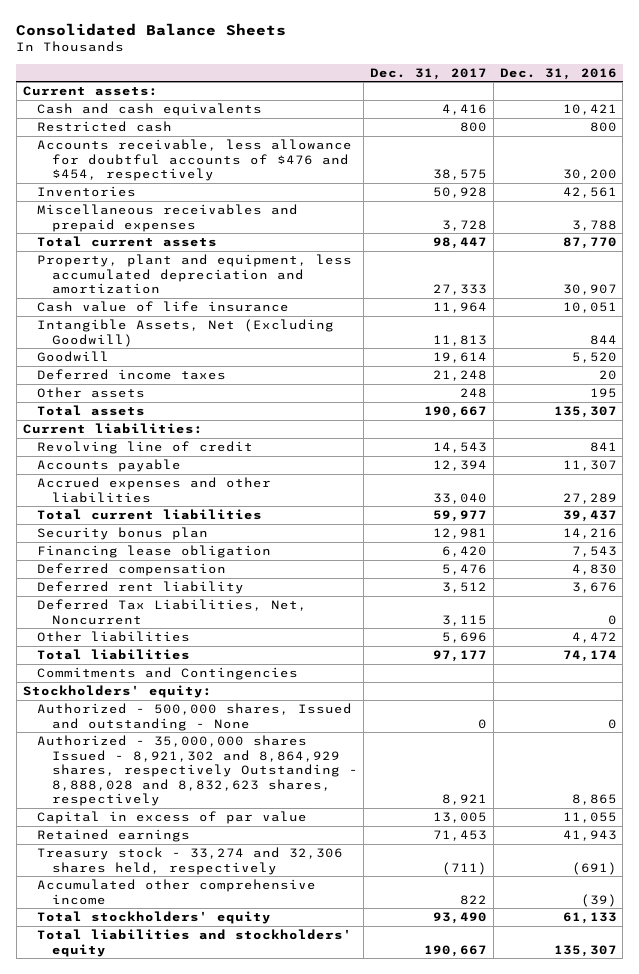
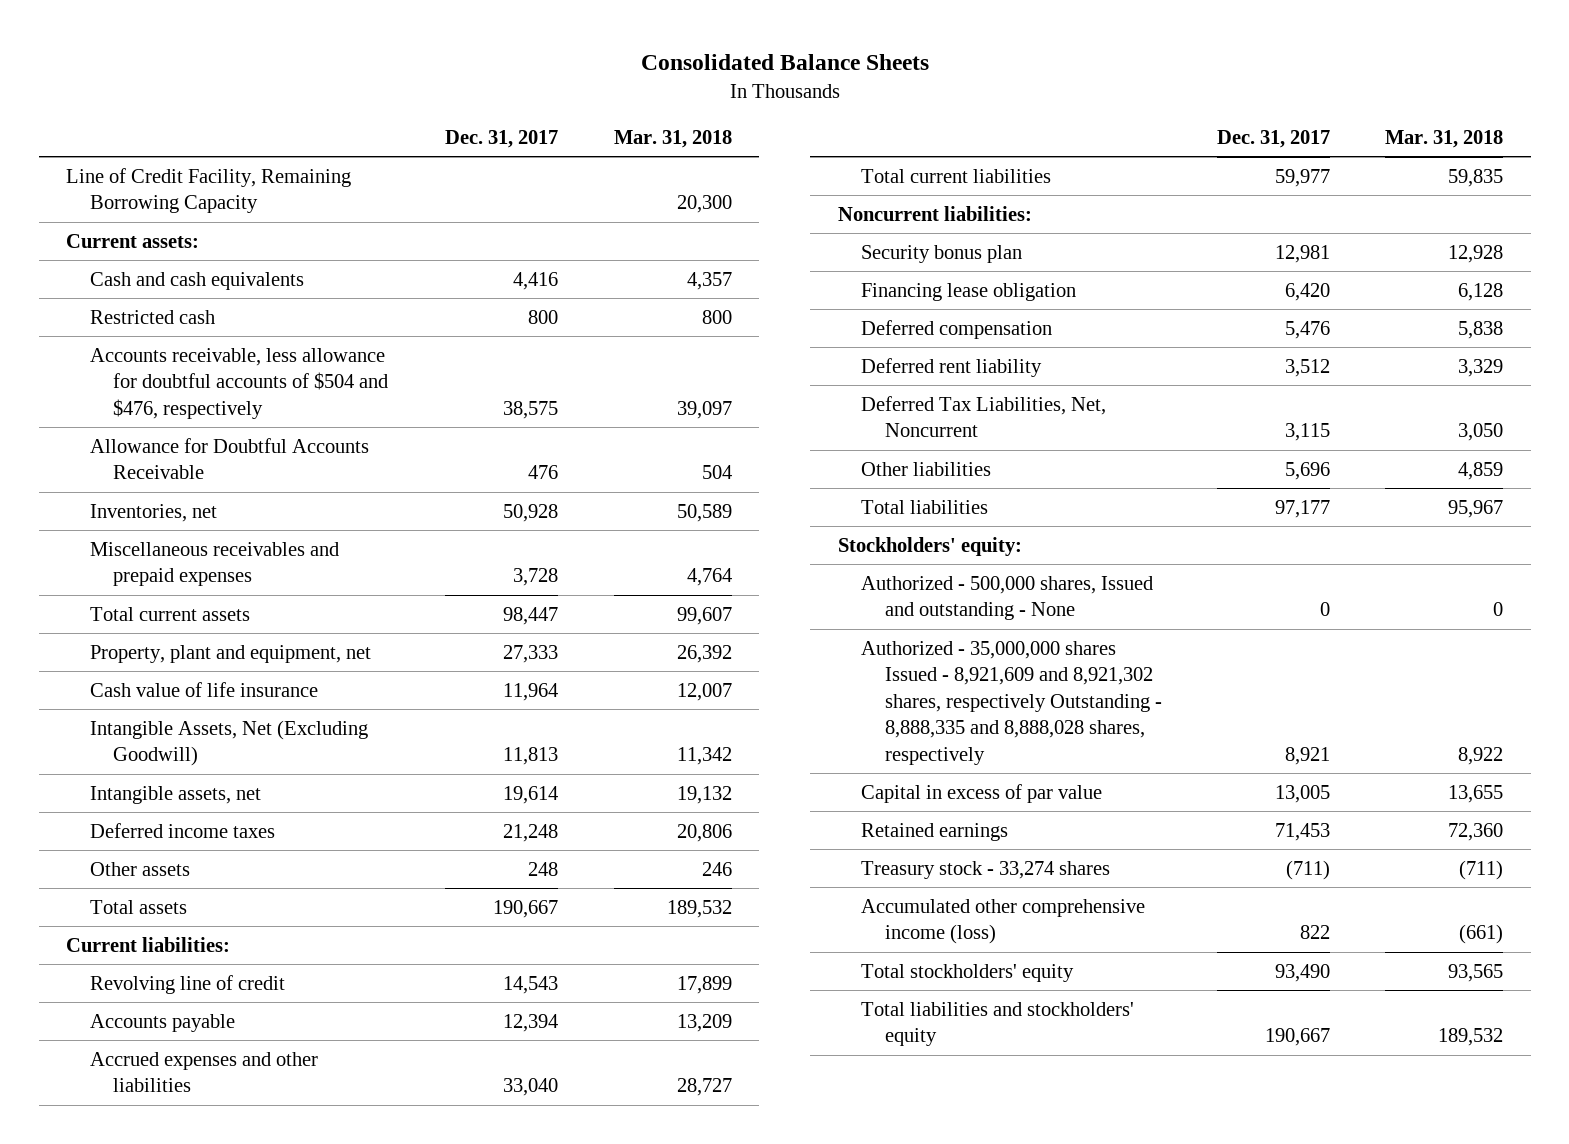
- | Dec. 31, 2017 | Dec. 31, 2016
+ | Dec. 31, 2017 | Mar. 31, 2018
+ Line of Credit Facility, Remaining Borrowing Capacity | | 20,300
- Accounts receivable, less allowance for doubtful accounts of $476 and $454, respectively | 38,575 | 30,200
- Inventories | 50,928 | 42,561
+ Accounts receivable, less allowance for doubtful accounts of $504 and $476, respectively | 38,575 | 39,097
+ Allowance for Doubtful Accounts Receivable | 476 | 504
+ Inventories, net | 50,928 | 50,589
- Property, plant and equipment, less accumulated depreciation and amortization | 27,333 | 30,907
+ Property, plant and equipment, net | 27,333 | 26,392
- Goodwill | 19,614 | 5,520
+ Intangible assets, net | 19,614 | 19,132
+ Noncurrent liabilities:
- Commitments and Contingencies
- Authorized - 35,000,000 shares Issued - 8,921,302 and 8,864,929 shares, respectively Outstanding - 8,888,028 and 8,832,623 shares, respectively | 8,921 | 8,865
+ Authorized - 35,000,000 shares Issued - 8,921,609 and 8,921,302 shares, respectively Outstanding - 8,888,335 and 8,888,028 shares, respectively | 8,921 | 8,922
- Treasury stock - 33,274 and 32,306 shares held, respectively | (711) | (691)
- Accumulated other comprehensive income | 822 | (39)
+ Treasury stock - 33,274 shares | (711) | (711)
+ Accumulated other comprehensive income (loss) | 822 | (661)

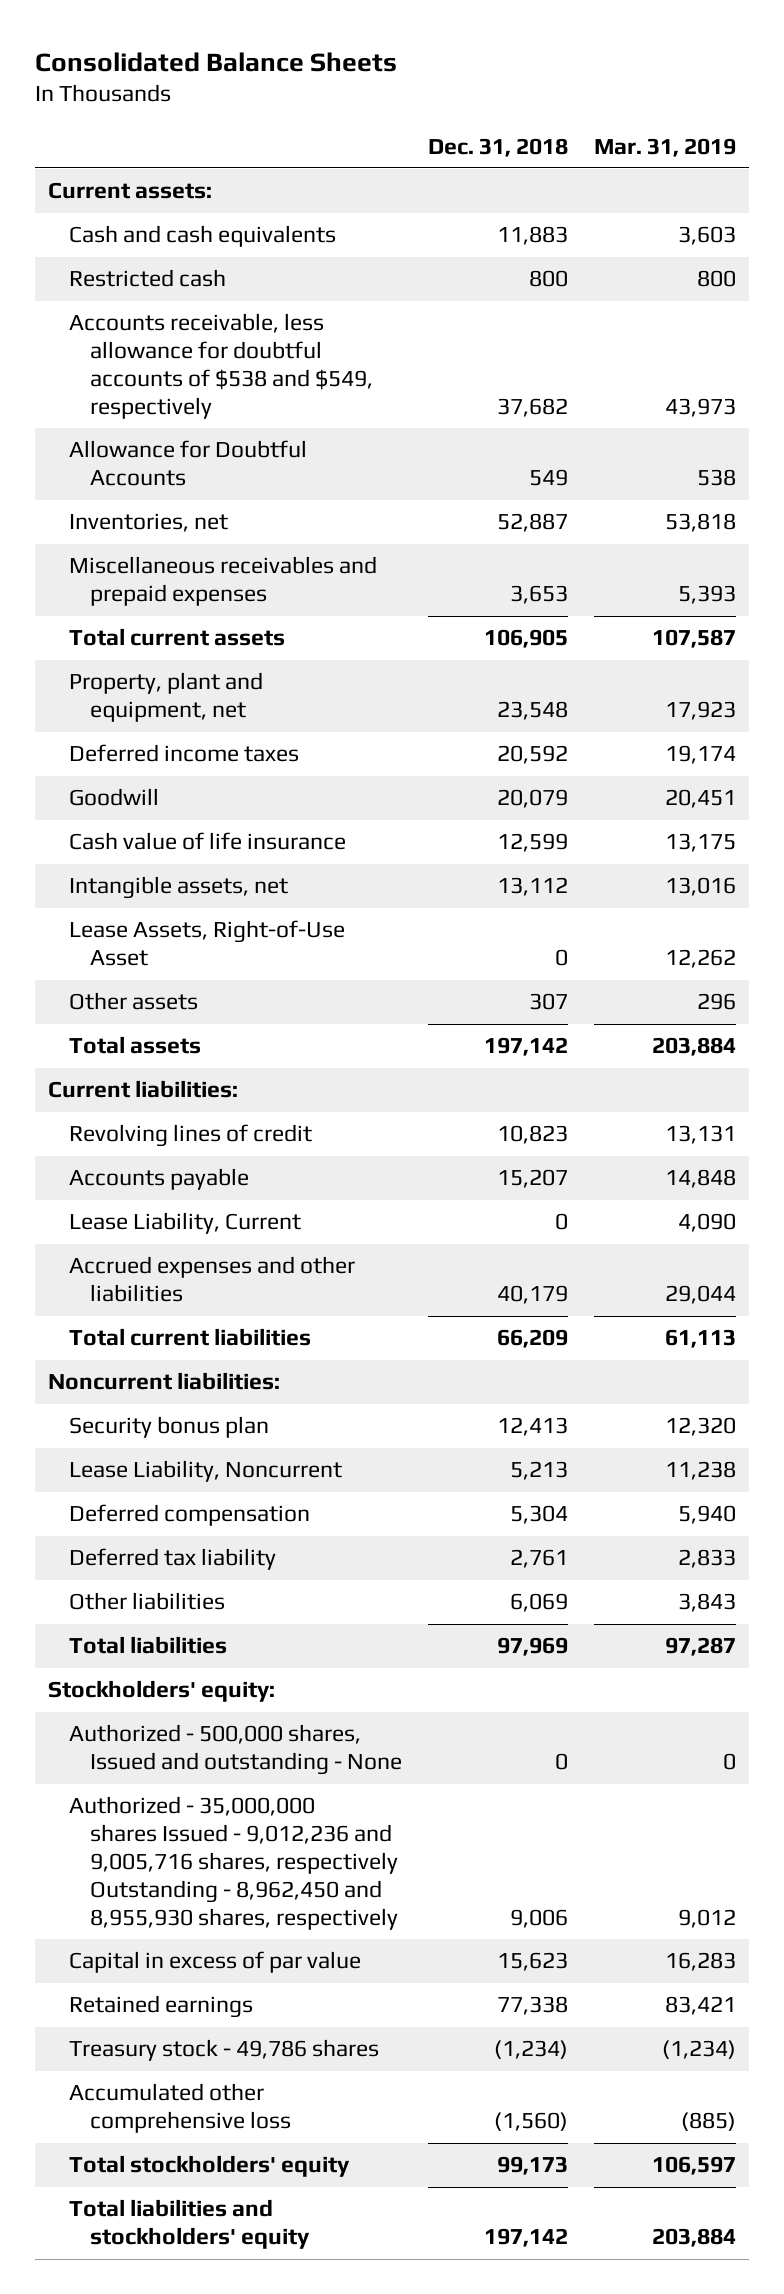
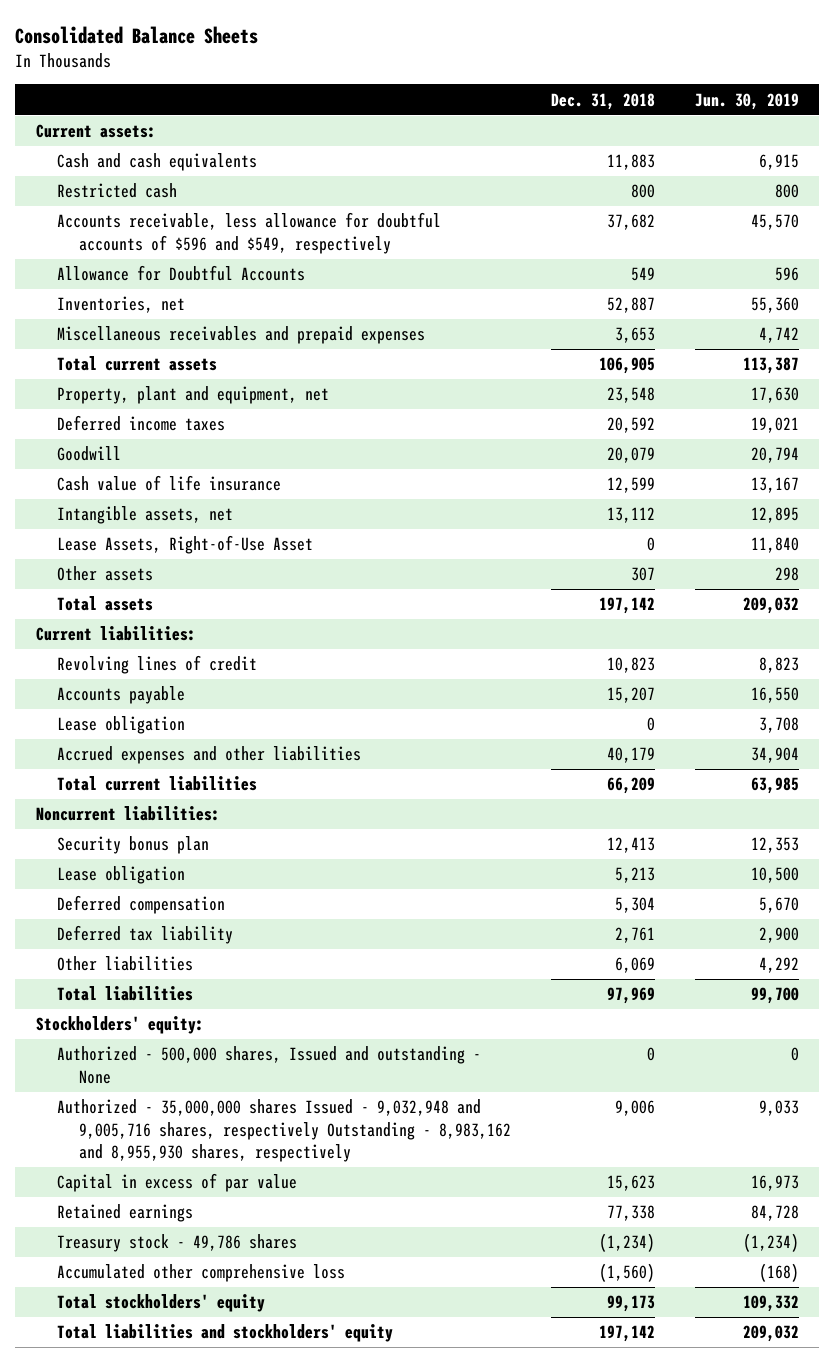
- | Dec. 31, 2018 | Mar. 31, 2019
+ | Dec. 31, 2018 | Jun. 30, 2019
- Accounts receivable, less allowance for doubtful accounts of $538 and $549, respectively | 37,682 | 43,973
+ Accounts receivable, less allowance for doubtful accounts of $596 and $549, respectively | 37,682 | 45,570
- Lease Liability, Current | 0 | 4,090
+ Lease obligation | 0 | 3,708
- Lease Liability, Noncurrent | 5,213 | 11,238
+ Lease obligation | 5,213 | 10,500
- Authorized - 35,000,000 shares Issued - 9,012,236 and 9,005,716 shares, respectively Outstanding - 8,962,450 and 8,955,930 shares, respectively | 9,006 | 9,012
+ Authorized - 35,000,000 shares Issued - 9,032,948 and 9,005,716 shares, respectively Outstanding - 8,983,162 and 8,955,930 shares, respectively | 9,006 | 9,033

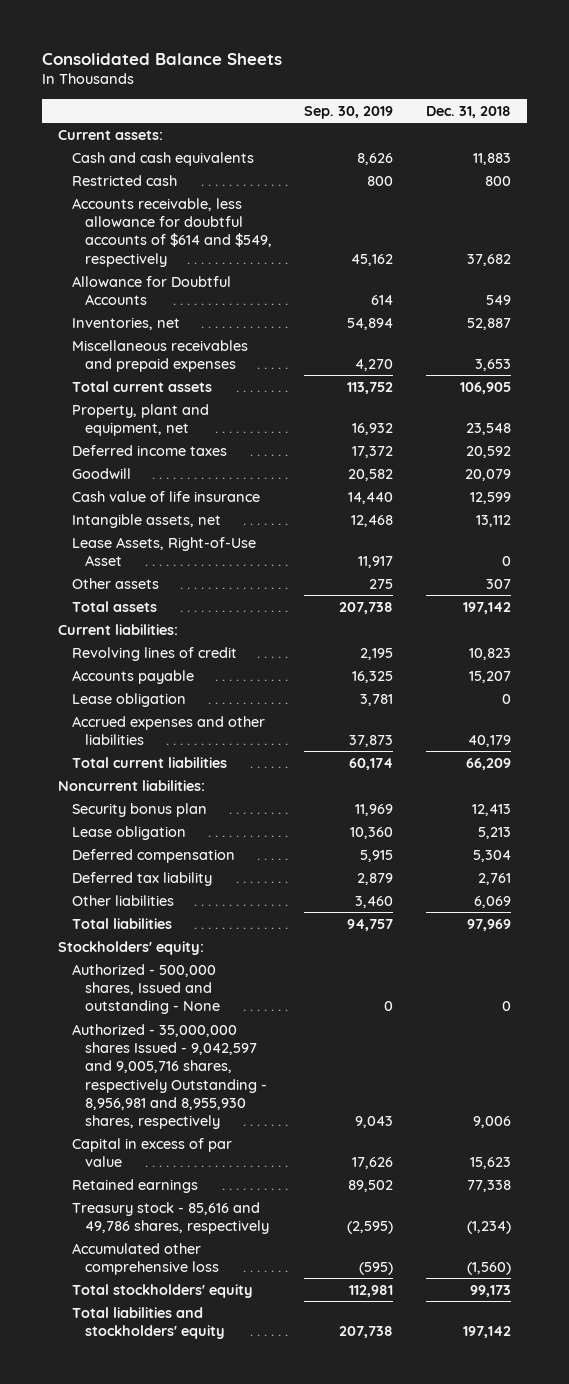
- | Dec. 31, 2018 | Jun. 30, 2019
+ | Sep. 30, 2019 | Dec. 31, 2018
- Accounts receivable, less allowance for doubtful accounts of $596 and $549, respectively | 37,682 | 45,570
+ Accounts receivable, less allowance for doubtful accounts of $614 and $549, respectively | 45,162 | 37,682
- Authorized - 35,000,000 shares Issued - 9,032,948 and 9,005,716 shares, respectively Outstanding - 8,983,162 and 8,955,930 shares, respectively | 9,006 | 9,033
+ Authorized - 35,000,000 shares Issued - 9,042,597 and 9,005,716 shares, respectively Outstanding - 8,956,981 and 8,955,930 shares, respectively | 9,043 | 9,006
- Treasury stock - 49,786 shares | (1,234) | (1,234)
+ Treasury stock - 85,616 and 49,786 shares, respectively | (2,595) | (1,234)

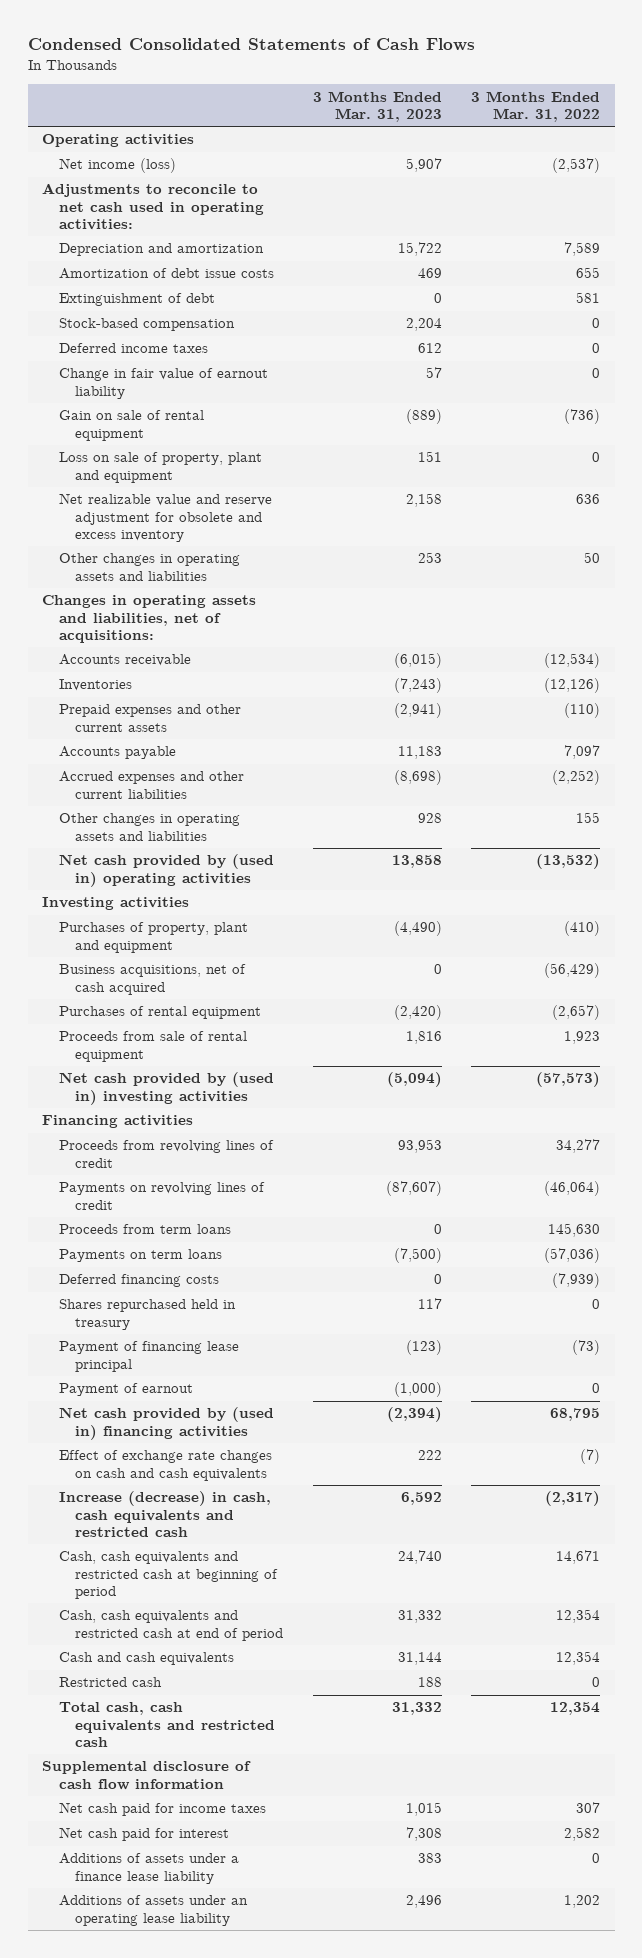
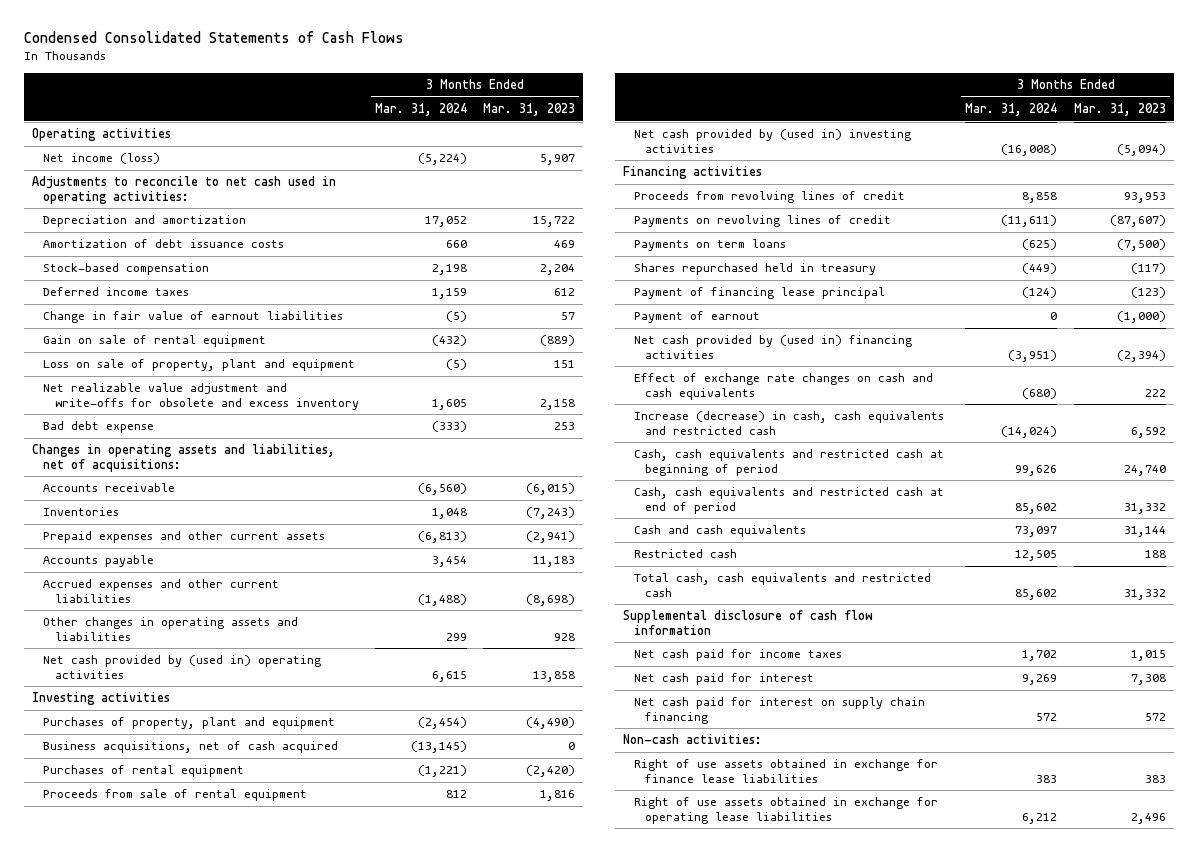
- | 3 Months Ended Mar. 31, 2023 | 3 Months Ended Mar. 31, 2022
+ | 3 Months Ended Mar. 31, 2024 | 3 Months Ended Mar. 31, 2023
- Amortization of debt issue costs | 469 | 655
- Extinguishment of debt | 0 | 581
+ Amortization of debt issuance costs | 660 | 469
- Change in fair value of earnout liability | 57 | 0
+ Change in fair value of earnout liabilities | (5) | 57
- Net realizable value and reserve adjustment for obsolete and excess inventory | 2,158 | 636
- Other changes in operating assets and liabilities | 253 | 50
+ Net realizable value adjustment and write-offs for obsolete and excess inventory | 1,605 | 2,158
+ Bad debt expense | (333) | 253
- Proceeds from term loans | 0 | 145,630
- Deferred financing costs | 0 | (7,939)
- Shares repurchased held in treasury | 117 | 0
+ Shares repurchased held in treasury | (449) | (117)
- Additions of assets under a finance lease liability | 383 | 0
- Additions of assets under an operating lease liability | 2,496 | 1,202
+ Net cash paid for interest on supply chain financing | 572 | 572
+ Non-cash activities:
+ Right of use assets obtained in exchange for finance lease liabilities | 383 | 383
+ Right of use assets obtained in exchange for operating lease liabilities | 6,212 | 2,496

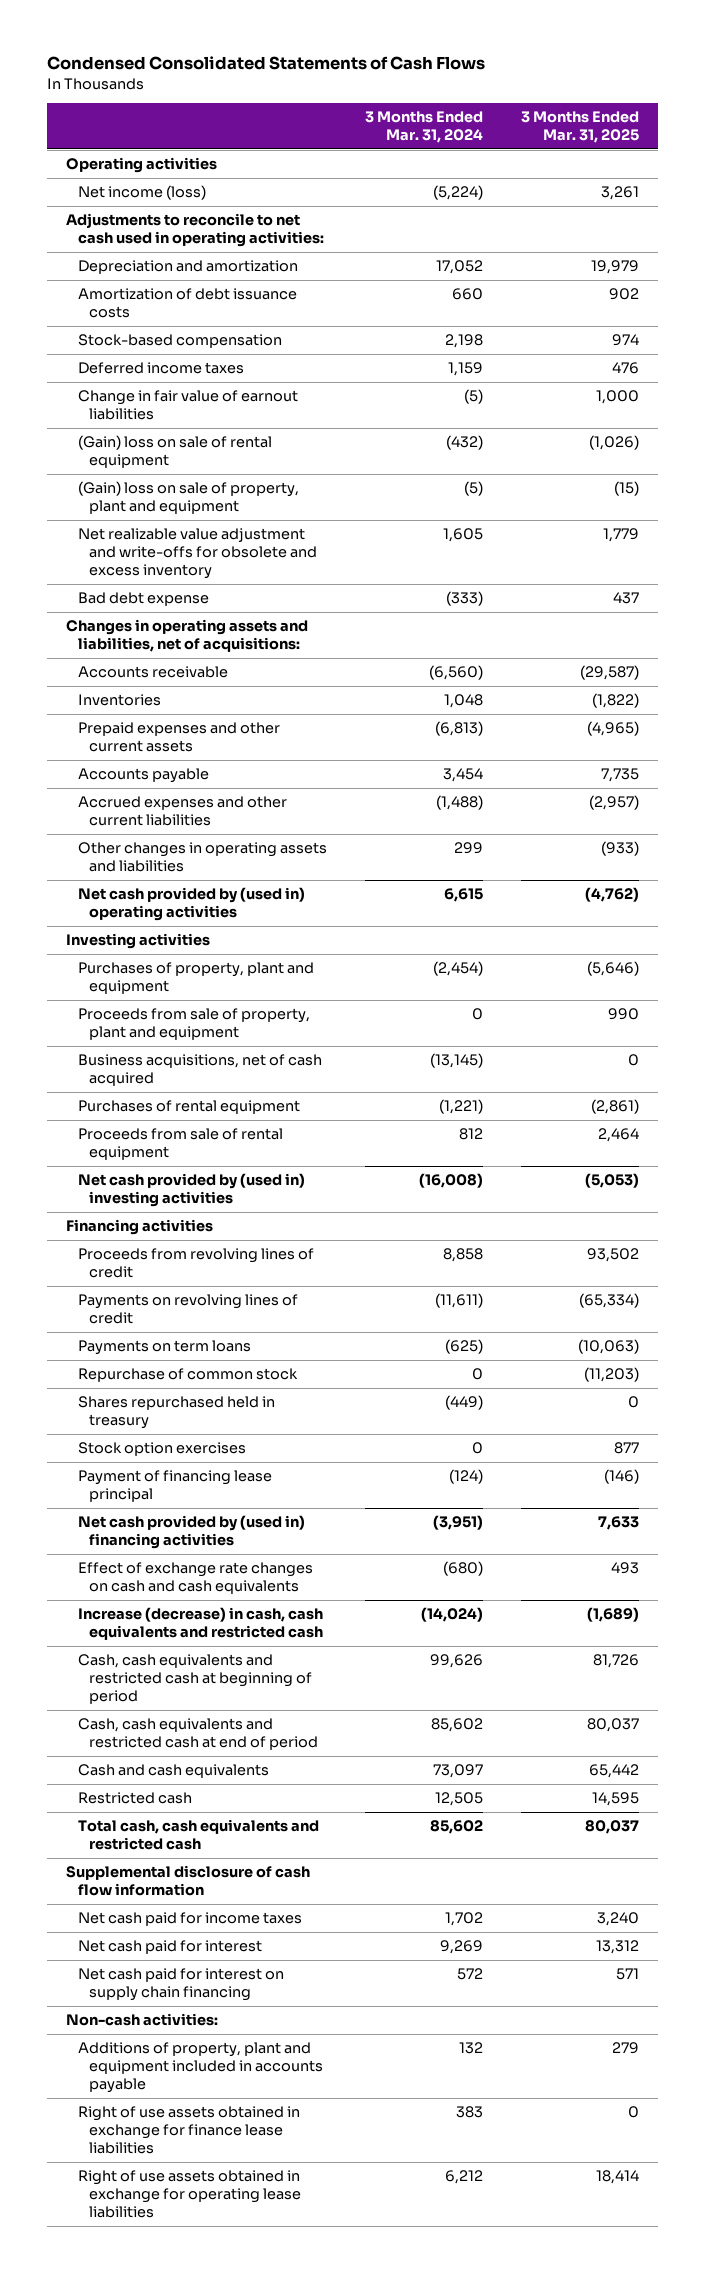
- | 3 Months Ended Mar. 31, 2024 | 3 Months Ended Mar. 31, 2023
+ | 3 Months Ended Mar. 31, 2024 | 3 Months Ended Mar. 31, 2025
- Gain on sale of rental equipment | (432) | (889)
- Loss on sale of property, plant and equipment | (5) | 151
+ (Gain) loss on sale of rental equipment | (432) | (1,026)
+ (Gain) loss on sale of property, plant and equipment | (5) | (15)
+ Proceeds from sale of property, plant and equipment | 0 | 990
+ Repurchase of common stock | 0 | (11,203)
+ Stock option exercises | 0 | 877
- Payment of earnout | 0 | (1,000)
+ Additions of property, plant and equipment included in accounts payable | 132 | 279

